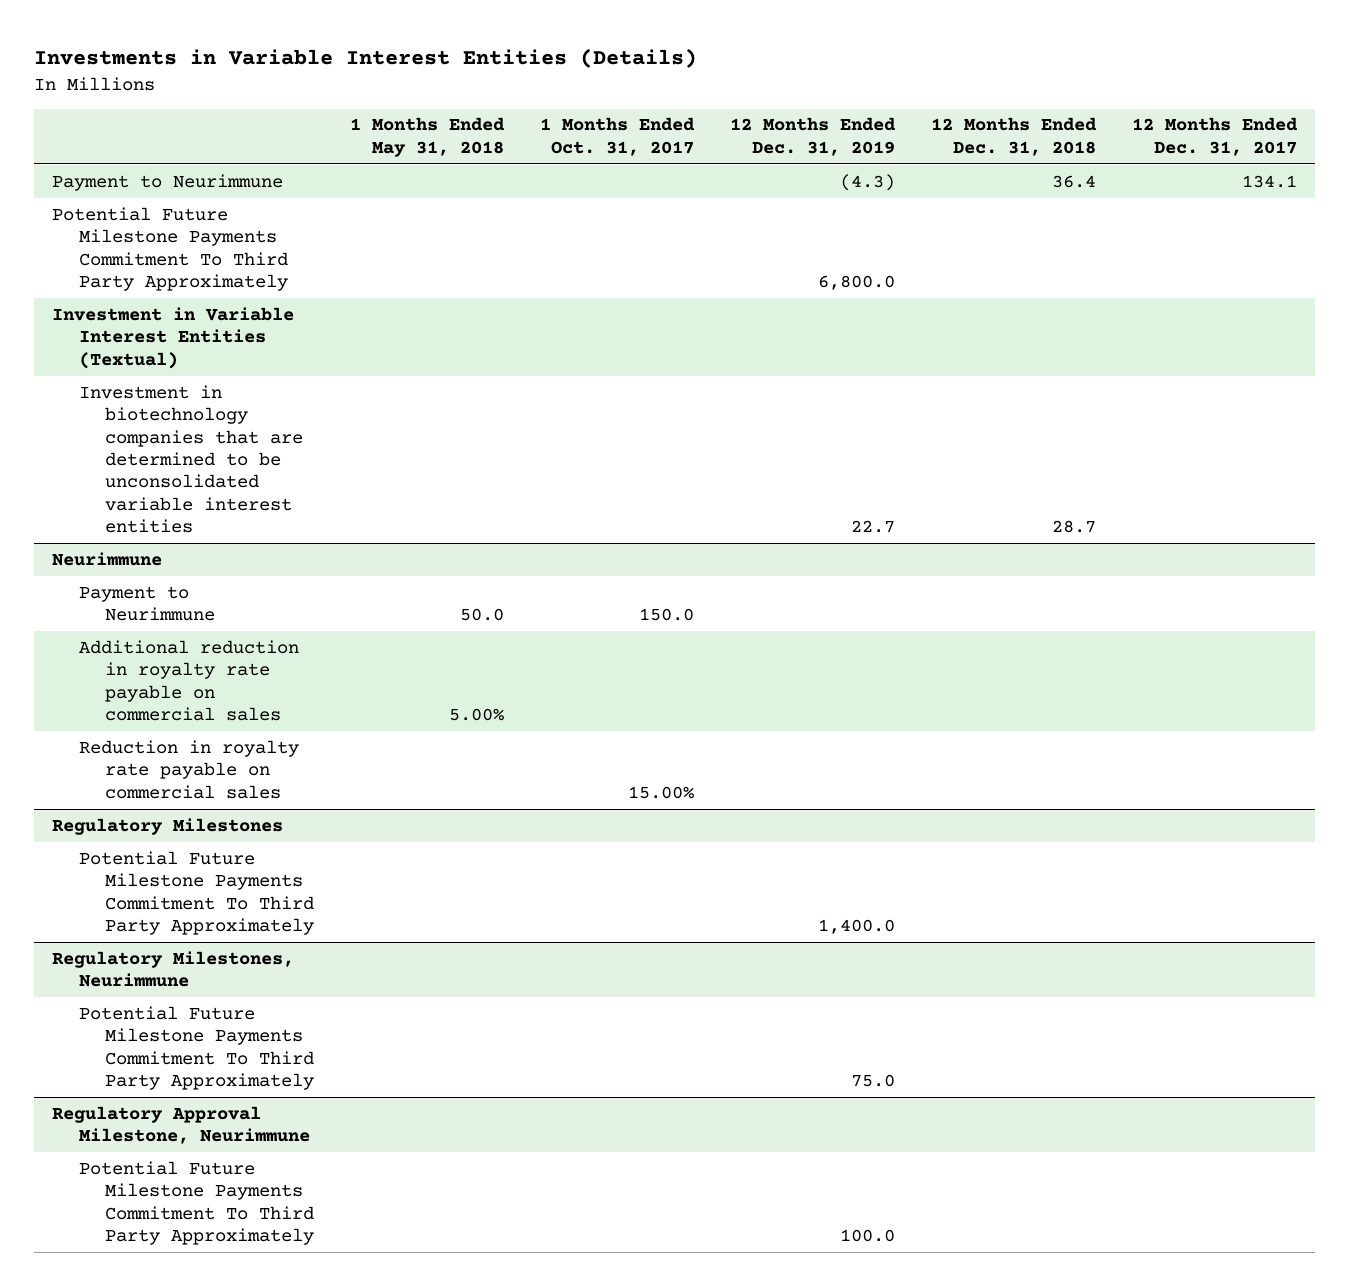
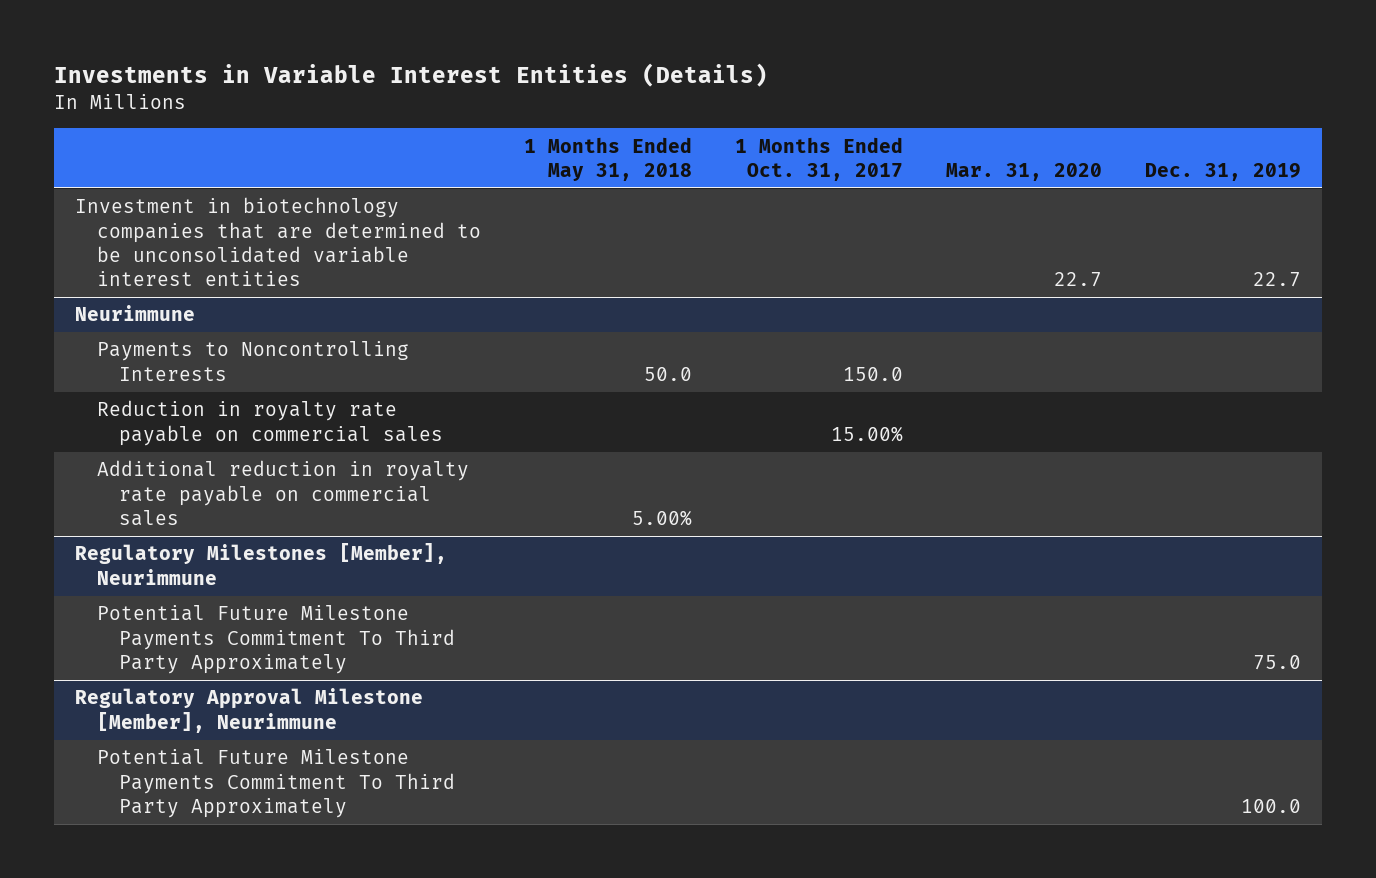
- | 1 Months Ended May 31, 2018 | 1 Months Ended Oct. 31, 2017 | 12 Months Ended Dec. 31, 2019 | 12 Months Ended Dec. 31, 2018 | 12 Months Ended Dec. 31, 2017
+ | 1 Months Ended May 31, 2018 | 1 Months Ended Oct. 31, 2017 | Mar. 31, 2020 | Dec. 31, 2019
- Payment to Neurimmune | | | (4.3) | 36.4 | 134.1
- Potential Future Milestone Payments Commitment To Third Party Approximately | | | 6,800.0 | |
- Investment in Variable Interest Entities (Textual)
@ Neurimmune
- Payment to Neurimmune | 50.0 | 150.0 | | |
+ Payments to Noncontrolling Interests | 50.0 | 150.0 | |
- Regulatory Milestones
- Potential Future Milestone Payments Commitment To Third Party Approximately | | | 1,400.0 | |
- Regulatory Milestones, Neurimmune
@ Neurimmune
moved down: Additional reduction in royalty rate payable on commercial sales | 5.00% | | |
+ Regulatory Milestones [Member], Neurimmune
- Regulatory Approval Milestone, Neurimmune
+ Regulatory Approval Milestone [Member], Neurimmune

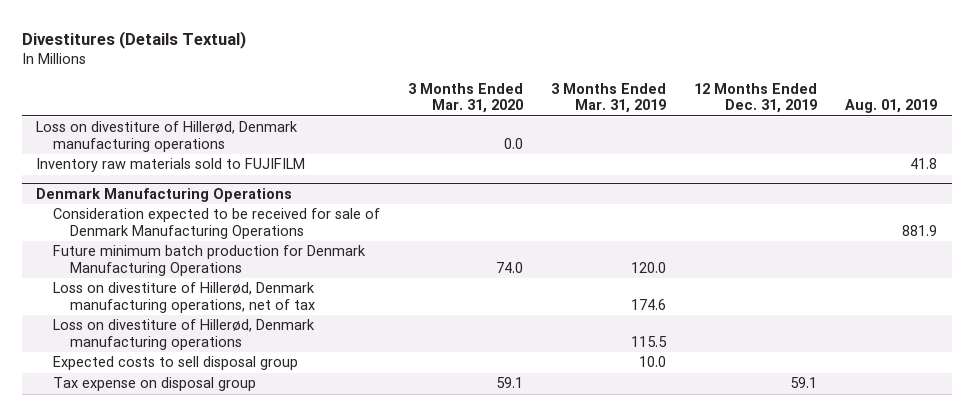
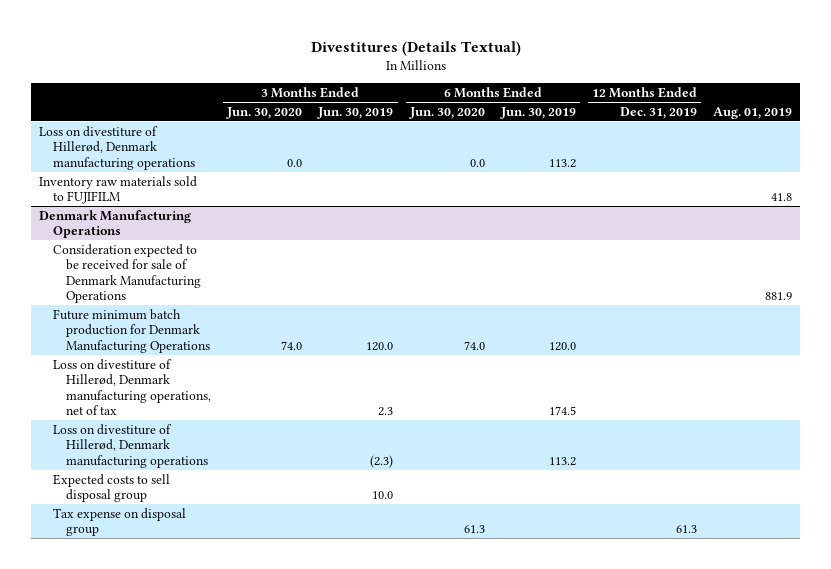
- | 3 Months Ended Mar. 31, 2020 | 3 Months Ended Mar. 31, 2019 | 12 Months Ended Dec. 31, 2019 | Aug. 01, 2019
+ | 3 Months Ended Jun. 30, 2020 | 3 Months Ended Jun. 30, 2019 | 6 Months Ended Jun. 30, 2020 | 6 Months Ended Jun. 30, 2019 | 12 Months Ended Dec. 31, 2019 | Aug. 01, 2019
@ Denmark Manufacturing Operations
- Tax expense on disposal group | 59.1 | | 59.1 |
+ Tax expense on disposal group | | | 61.3 | | 61.3 |

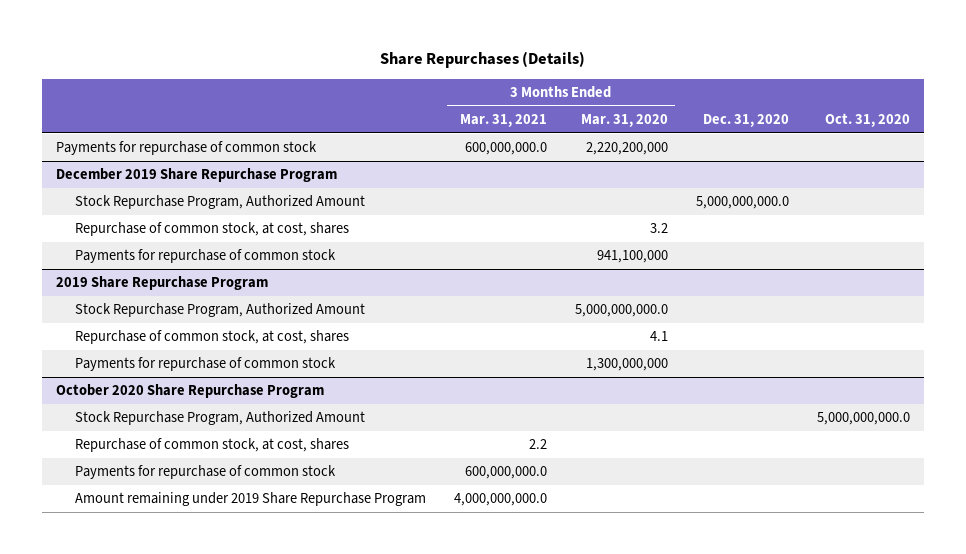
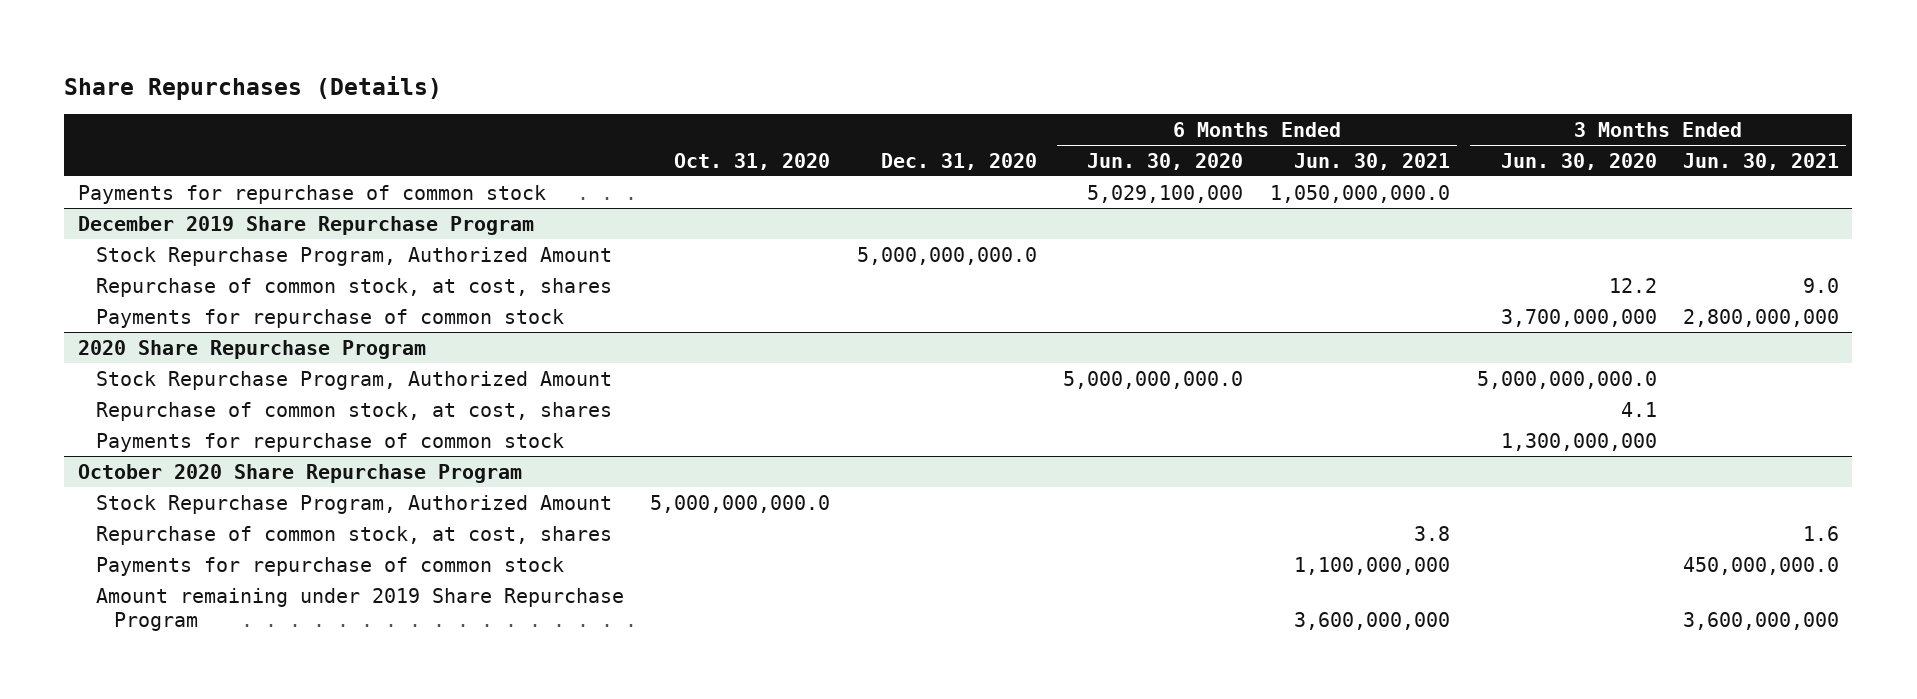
- | 3 Months Ended Mar. 31, 2021 | 3 Months Ended Mar. 31, 2020 | Dec. 31, 2020 | Oct. 31, 2020
+ | Oct. 31, 2020 | Dec. 31, 2020 | 6 Months Ended Jun. 30, 2020 | 6 Months Ended Jun. 30, 2021 | 3 Months Ended Jun. 30, 2020 | 3 Months Ended Jun. 30, 2021
- 2019 Share Repurchase Program
+ 2020 Share Repurchase Program

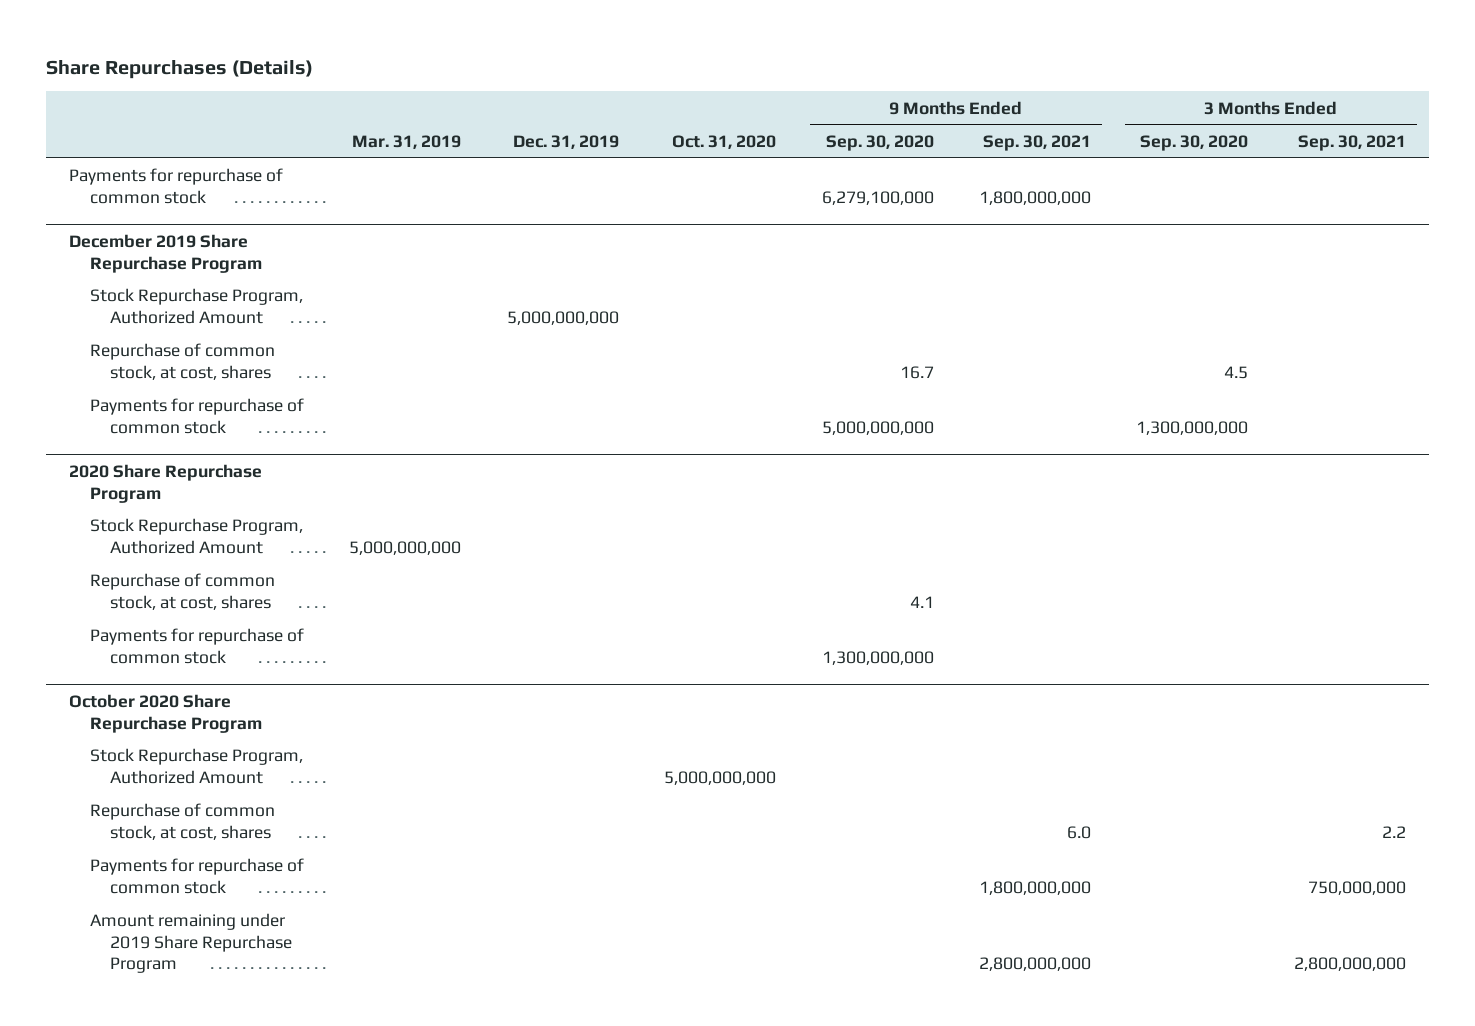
- | Oct. 31, 2020 | Dec. 31, 2020 | 6 Months Ended Jun. 30, 2020 | 6 Months Ended Jun. 30, 2021 | 3 Months Ended Jun. 30, 2020 | 3 Months Ended Jun. 30, 2021
+ | Mar. 31, 2019 | Dec. 31, 2019 | Oct. 31, 2020 | 9 Months Ended Sep. 30, 2020 | 9 Months Ended Sep. 30, 2021 | 3 Months Ended Sep. 30, 2020 | 3 Months Ended Sep. 30, 2021
@ October 2020 Share Repurchase Program
- Stock Repurchase Program, Authorized Amount | 5,000,000,000.0 | | | | |
+ Stock Repurchase Program, Authorized Amount | | | 5,000,000,000 | | | |

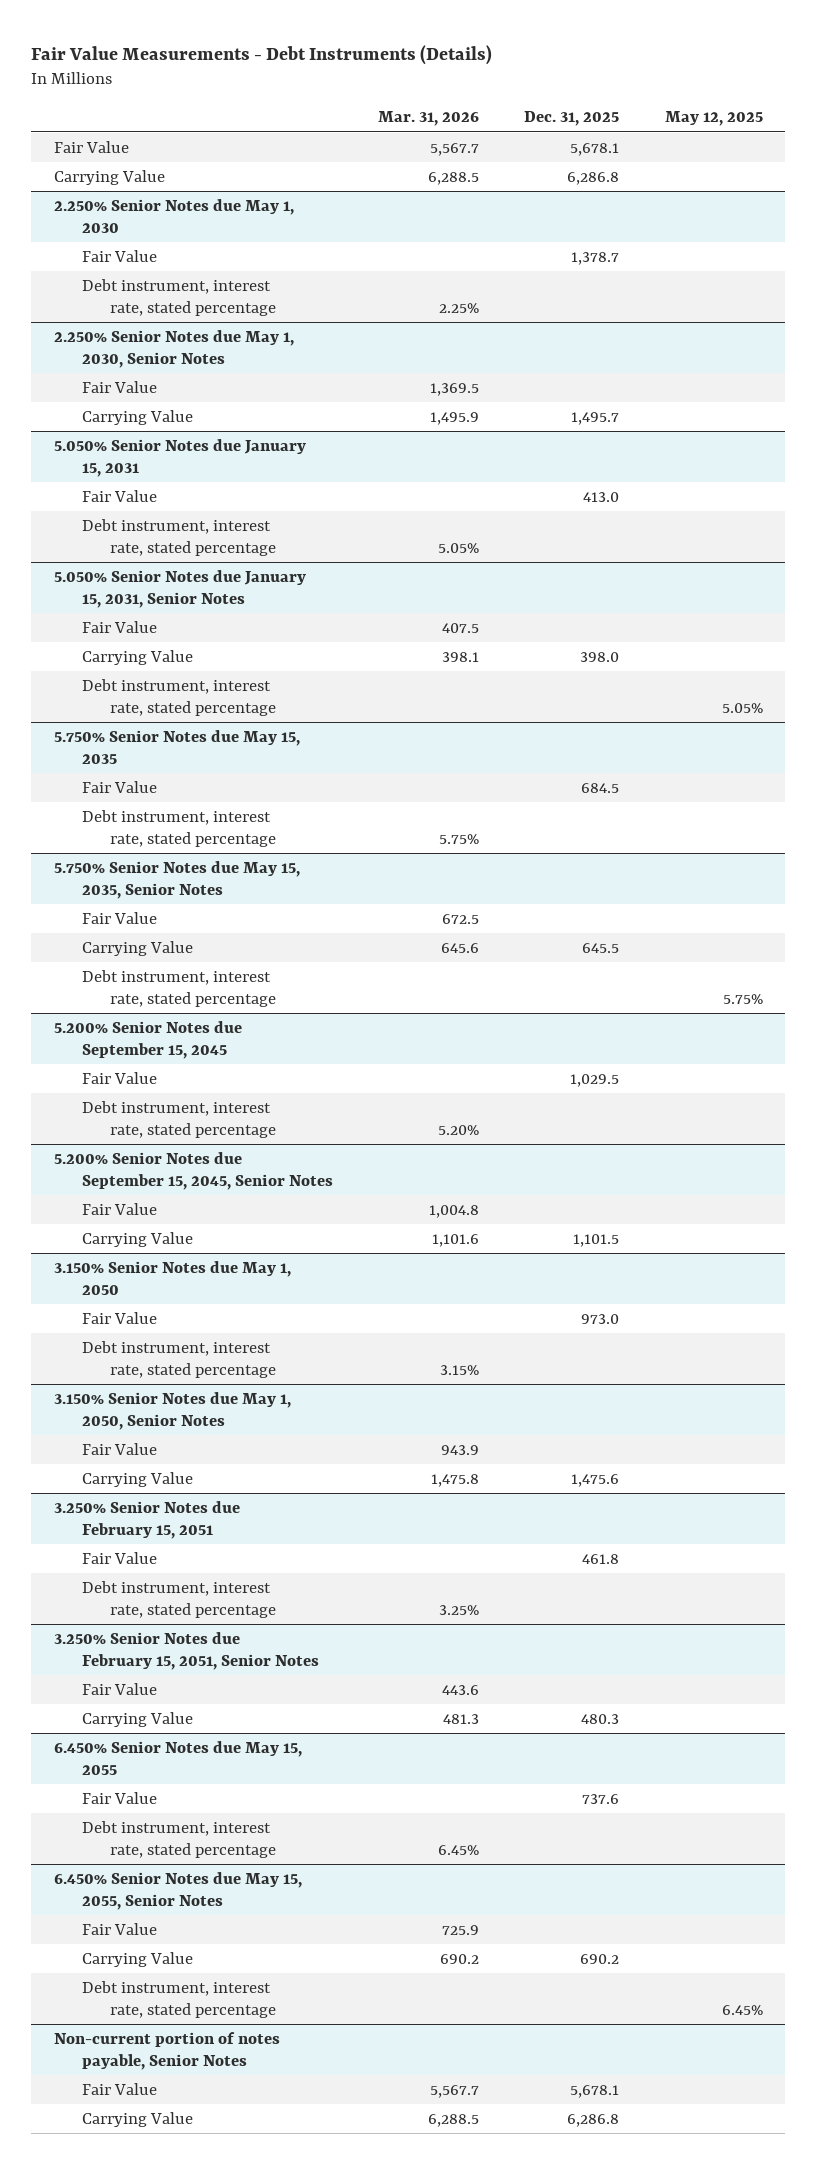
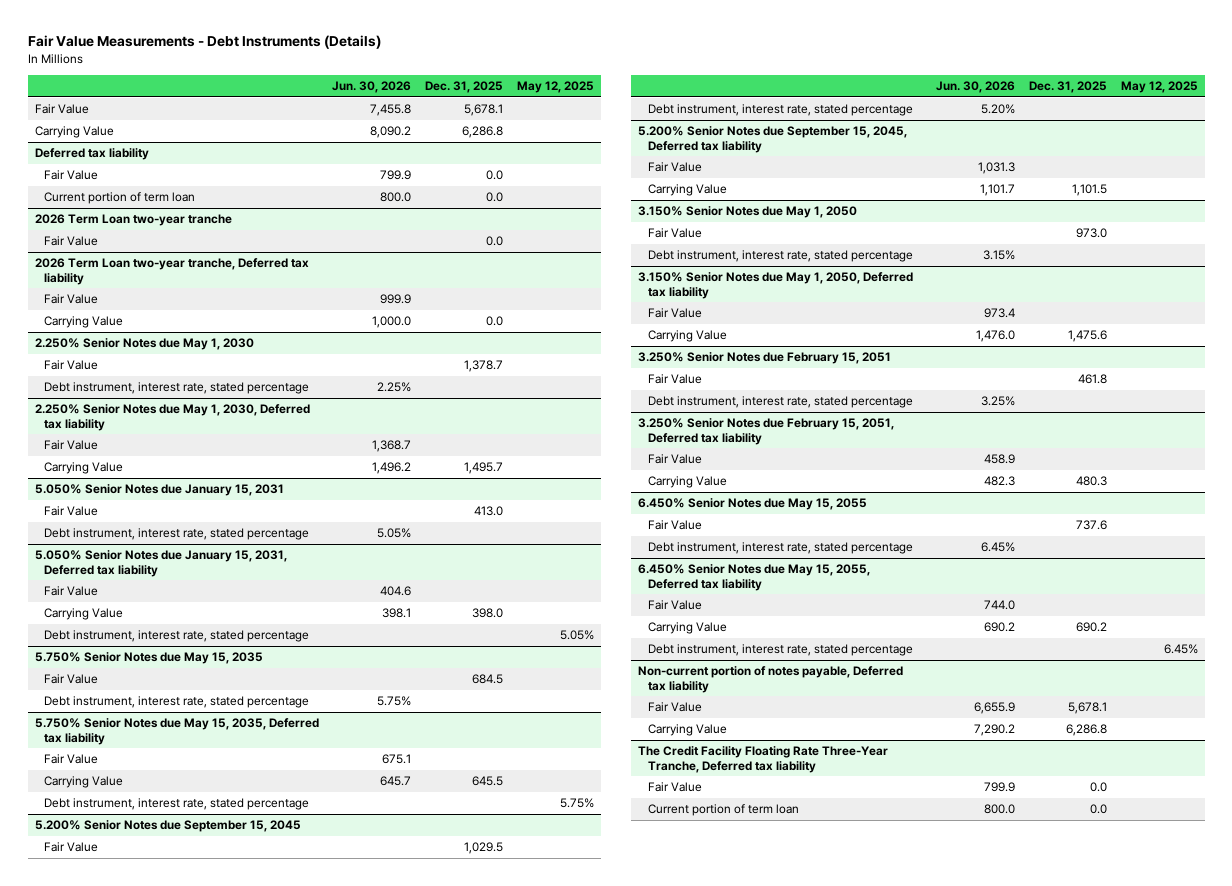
- | Mar. 31, 2026 | Dec. 31, 2025 | May 12, 2025
+ | Jun. 30, 2026 | Dec. 31, 2025 | May 12, 2025
+ Deferred tax liability
+ Fair Value | 799.9 | 0.0 |
+ Current portion of term loan | 800.0 | 0.0 |
+ 2026 Term Loan two-year tranche
+ Fair Value | | 0.0 |
+ 2026 Term Loan two-year tranche, Deferred tax liability
+ Fair Value | 999.9 | |
+ Carrying Value | 1,000.0 | 0.0 |
- 2.250% Senior Notes due May 1, 2030, Senior Notes
+ 2.250% Senior Notes due May 1, 2030, Deferred tax liability
- 5.050% Senior Notes due January 15, 2031, Senior Notes
+ 5.050% Senior Notes due January 15, 2031, Deferred tax liability
- 5.750% Senior Notes due May 15, 2035, Senior Notes
+ 5.750% Senior Notes due May 15, 2035, Deferred tax liability
- 5.200% Senior Notes due September 15, 2045, Senior Notes
+ 5.200% Senior Notes due September 15, 2045, Deferred tax liability
- 3.150% Senior Notes due May 1, 2050, Senior Notes
+ 3.150% Senior Notes due May 1, 2050, Deferred tax liability
- 3.250% Senior Notes due February 15, 2051, Senior Notes
+ 3.250% Senior Notes due February 15, 2051, Deferred tax liability
- 6.450% Senior Notes due May 15, 2055, Senior Notes
+ 6.450% Senior Notes due May 15, 2055, Deferred tax liability
- Non-current portion of notes payable, Senior Notes
+ Non-current portion of notes payable, Deferred tax liability
+ The Credit Facility Floating Rate Three-Year Tranche, Deferred tax liability
+ Fair Value | 799.9 | 0.0 |
+ Current portion of term loan | 800.0 | 0.0 |

